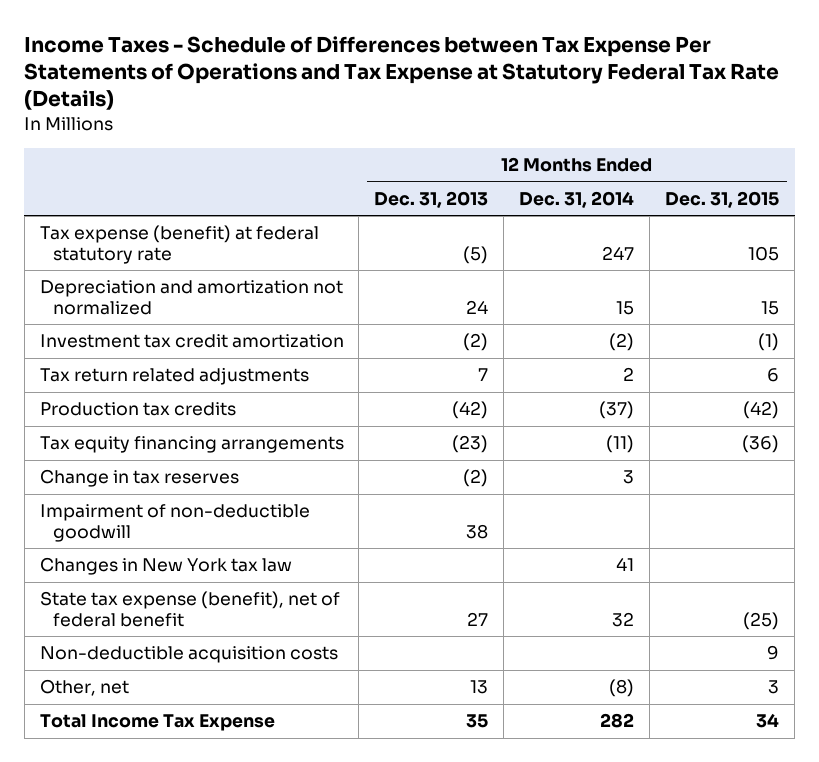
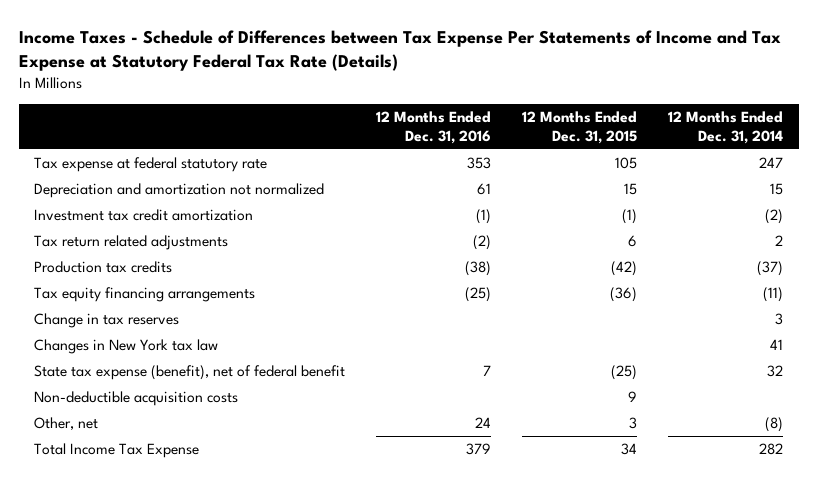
- Income Taxes - Schedule of Differences between Tax Expense Per Statements of Operations and Tax Expense at Statutory Federal Tax Rate (Details)
+ Income Taxes - Schedule of Differences between Tax Expense Per Statements of Income and Tax Expense at Statutory Federal Tax Rate (Details)
- | 12 Months Ended Dec. 31, 2013 | 12 Months Ended Dec. 31, 2014 | 12 Months Ended Dec. 31, 2015
+ | 12 Months Ended Dec. 31, 2016 | 12 Months Ended Dec. 31, 2015 | 12 Months Ended Dec. 31, 2014
- Tax expense (benefit) at federal statutory rate | (5) | 247 | 105
+ Tax expense at federal statutory rate | 353 | 105 | 247
- Impairment of non-deductible goodwill | 38 | |

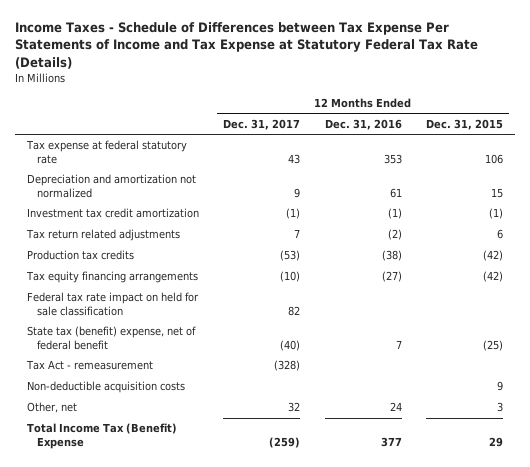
- | 12 Months Ended Dec. 31, 2016 | 12 Months Ended Dec. 31, 2015 | 12 Months Ended Dec. 31, 2014
+ | 12 Months Ended Dec. 31, 2017 | 12 Months Ended Dec. 31, 2016 | 12 Months Ended Dec. 31, 2015
- Tax expense at federal statutory rate | 353 | 105 | 247
+ Tax expense at federal statutory rate | 43 | 353 | 106
- Tax equity financing arrangements | (25) | (36) | (11)
- Change in tax reserves | | | 3
- Changes in New York tax law | | | 41
- State tax expense (benefit), net of federal benefit | 7 | (25) | 32
+ Tax equity financing arrangements | (10) | (27) | (42)
+ Federal tax rate impact on held for sale classification | 82 | |
+ State tax (benefit) expense, net of federal benefit | (40) | 7 | (25)
+ Tax Act - remeasurement | (328) | |
- Total Income Tax Expense | 379 | 34 | 282
+ Total Income Tax (Benefit) Expense | (259) | 377 | 29

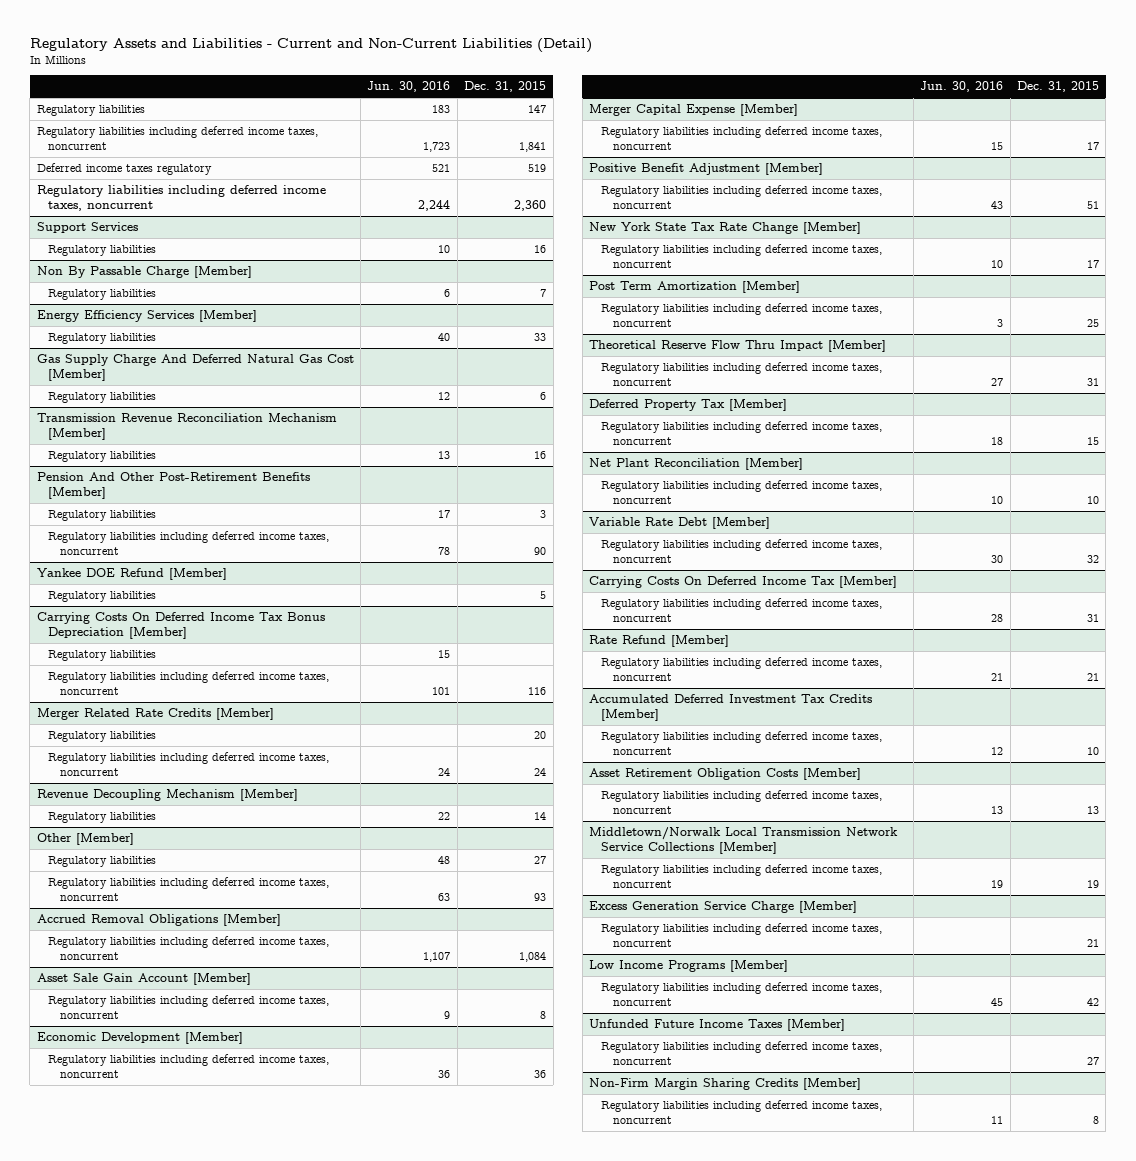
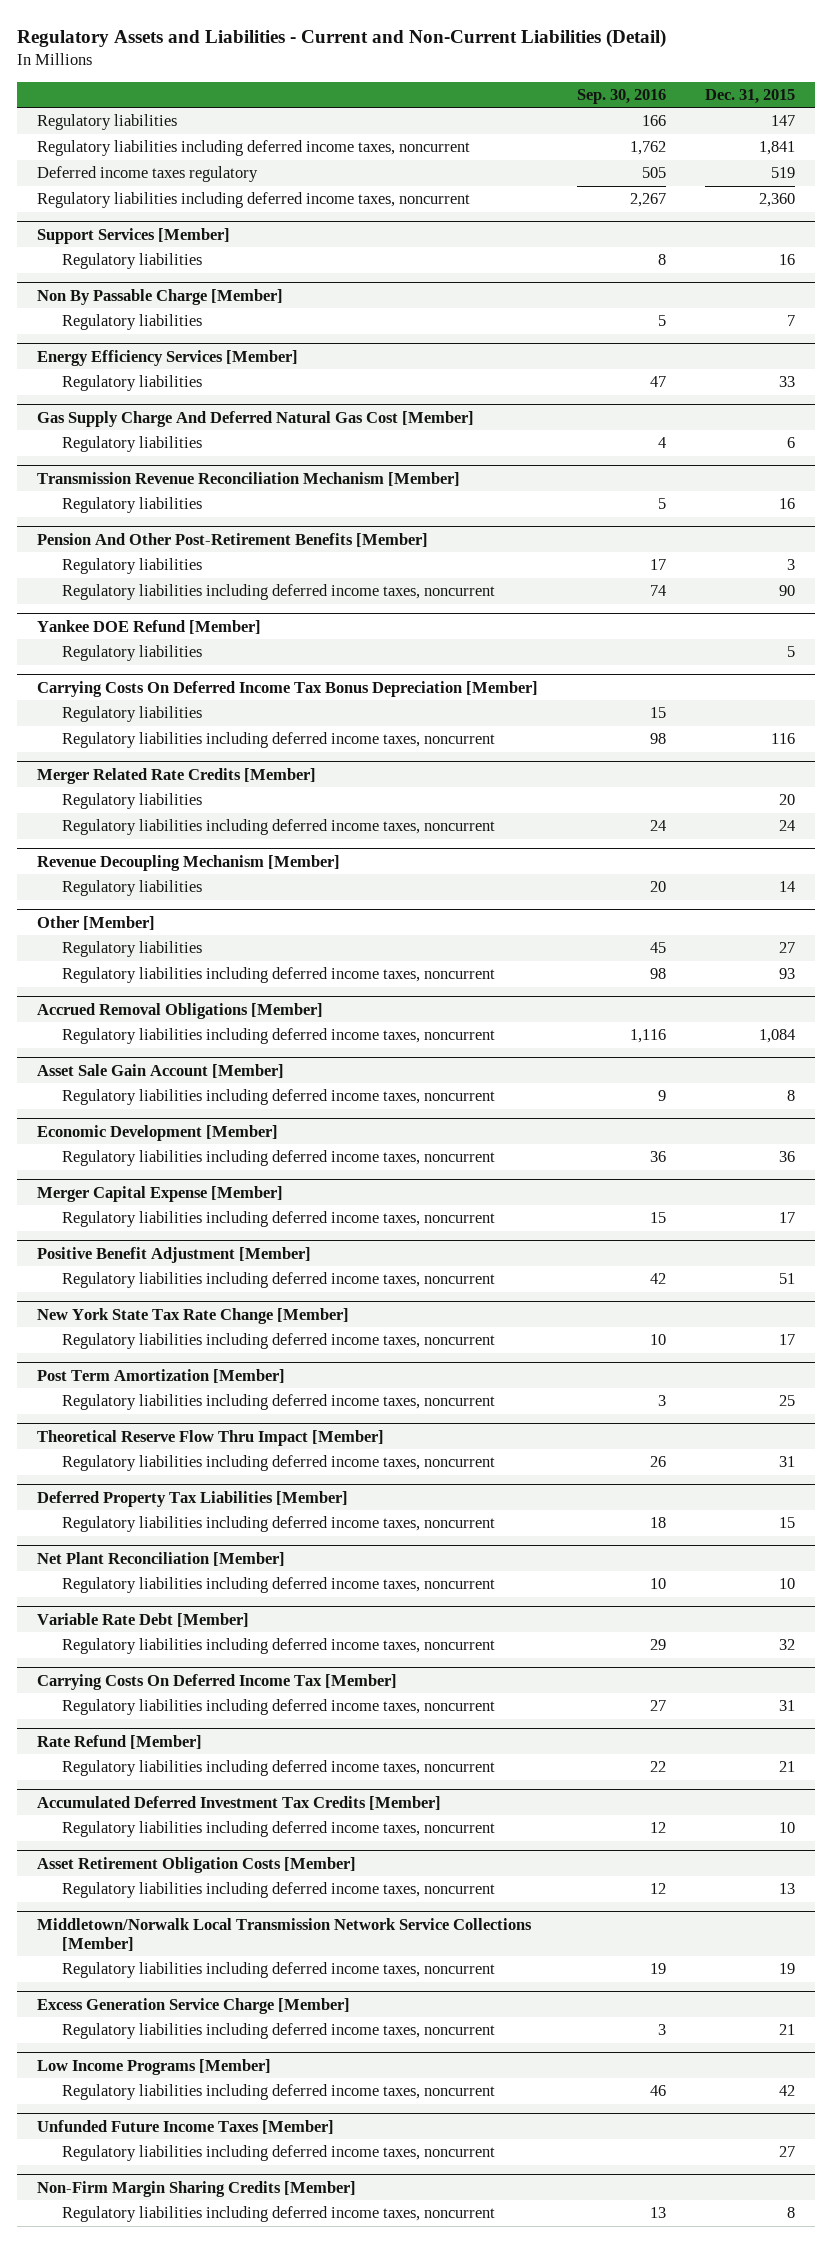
- | Jun. 30, 2016 | Dec. 31, 2015
+ | Sep. 30, 2016 | Dec. 31, 2015
- Support Services
+ Support Services [Member]
- Deferred Property Tax [Member]
+ Deferred Property Tax Liabilities [Member]

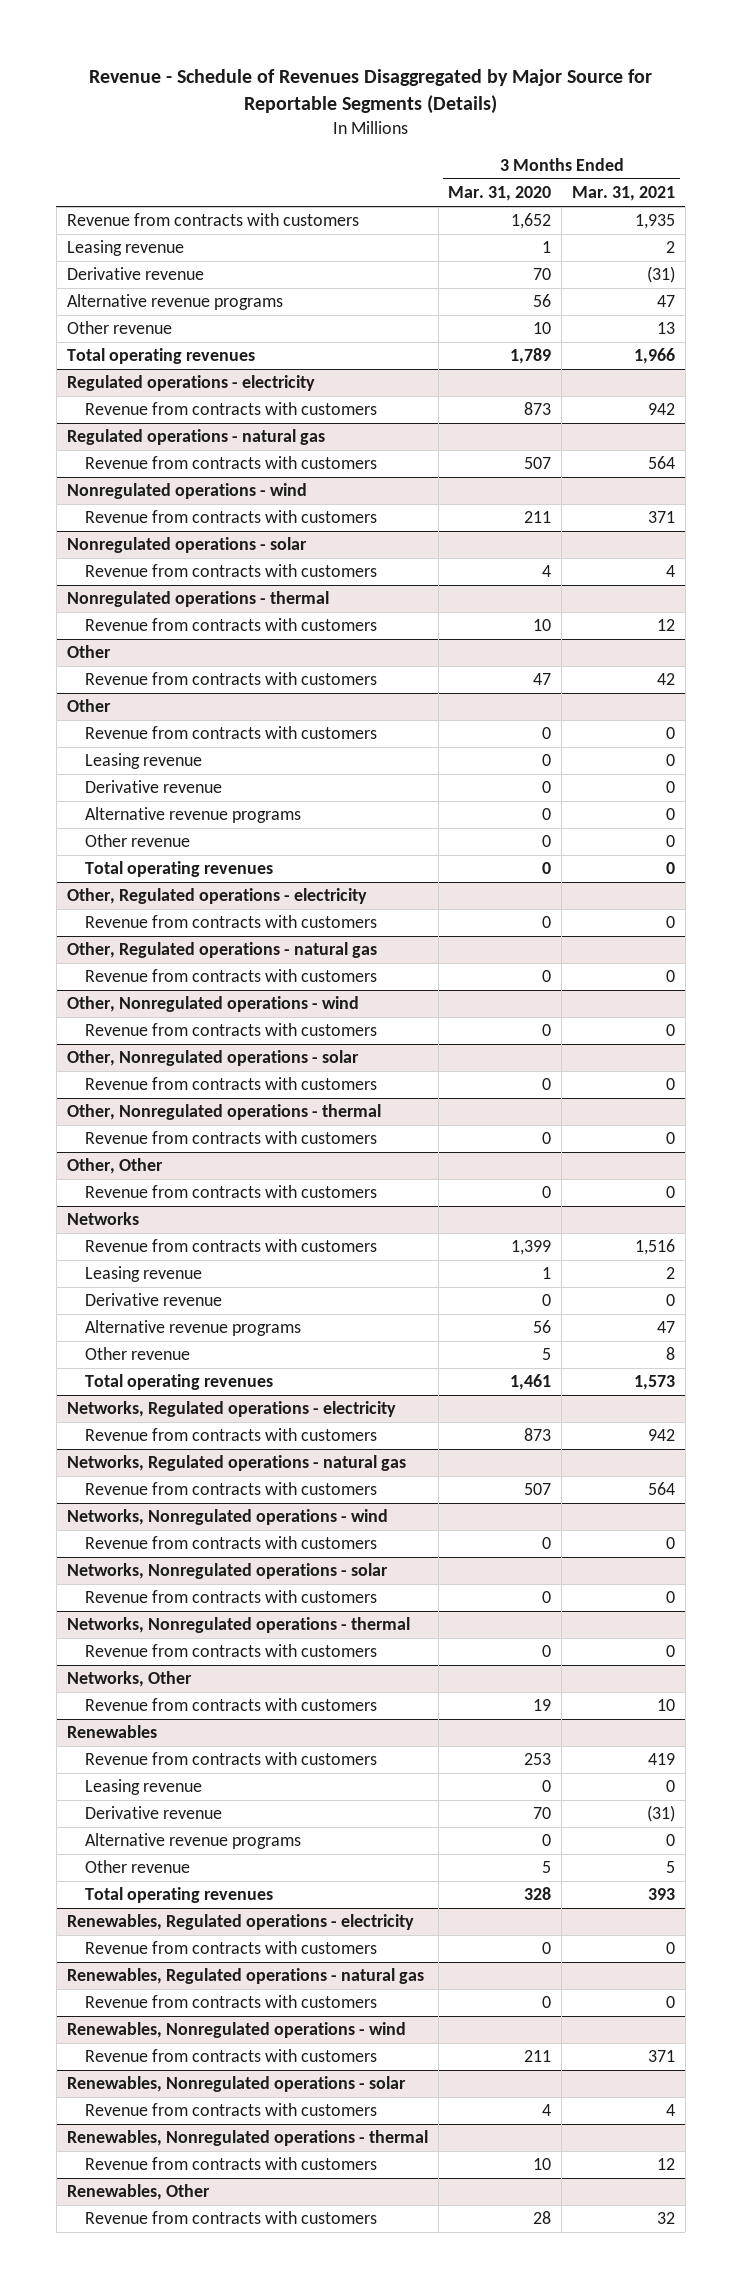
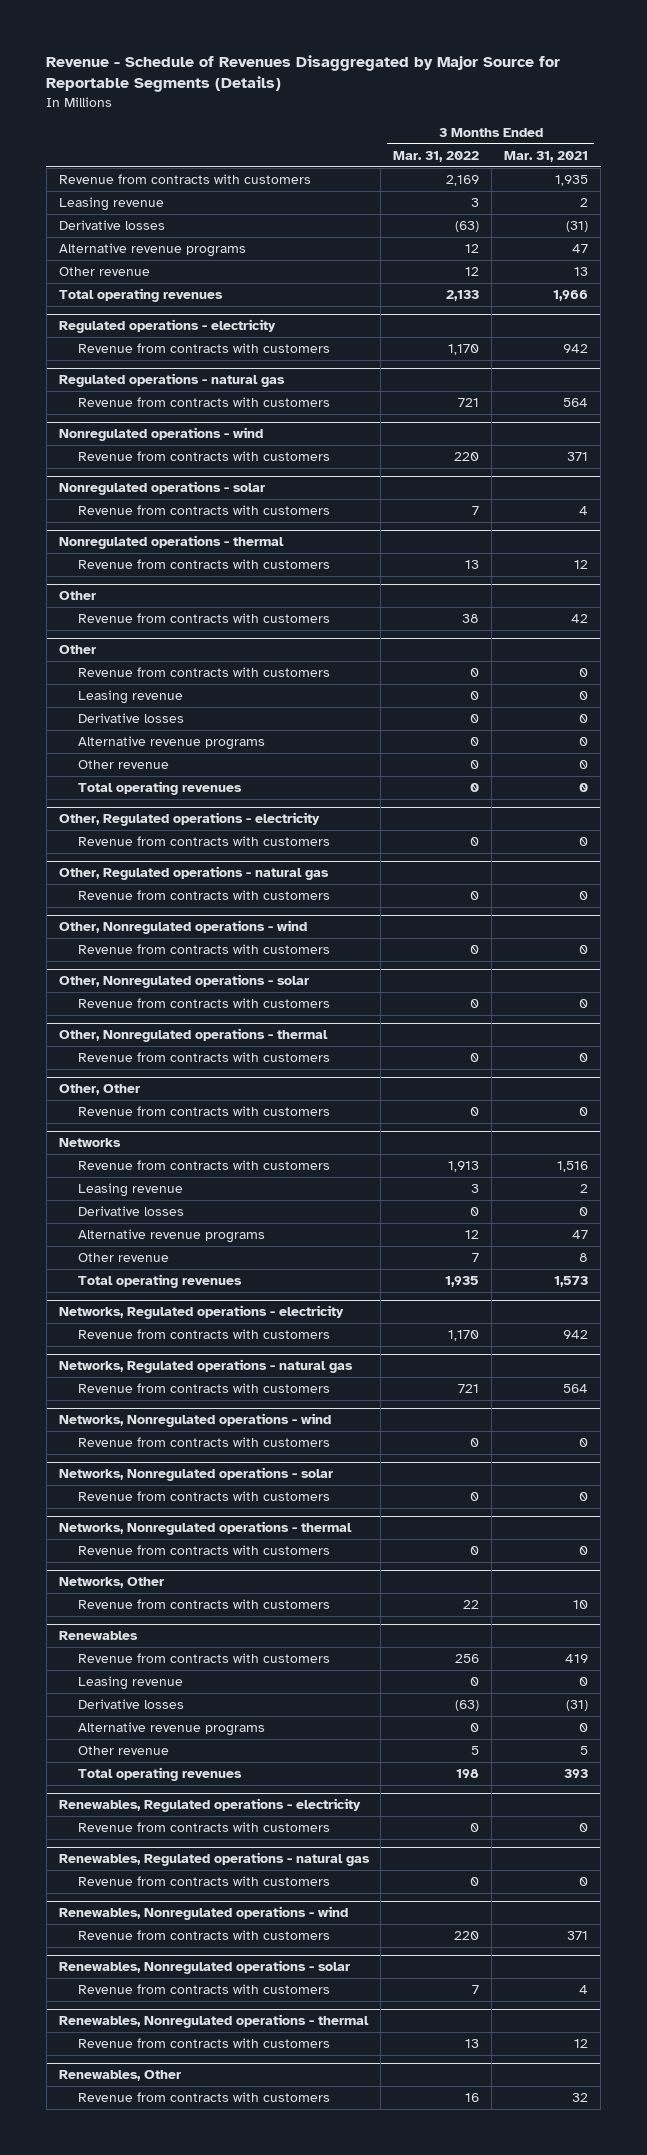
- | 3 Months Ended Mar. 31, 2020 | 3 Months Ended Mar. 31, 2021
+ | 3 Months Ended Mar. 31, 2022 | 3 Months Ended Mar. 31, 2021
- Derivative revenue | 70 | (31)
+ Derivative losses | (63) | (31)
@ Other
- Derivative revenue | 0 | 0
+ Derivative losses | 0 | 0
@ Networks
- Derivative revenue | 0 | 0
+ Derivative losses | 0 | 0
@ Renewables
- Derivative revenue | 70 | (31)
+ Derivative losses | (63) | (31)

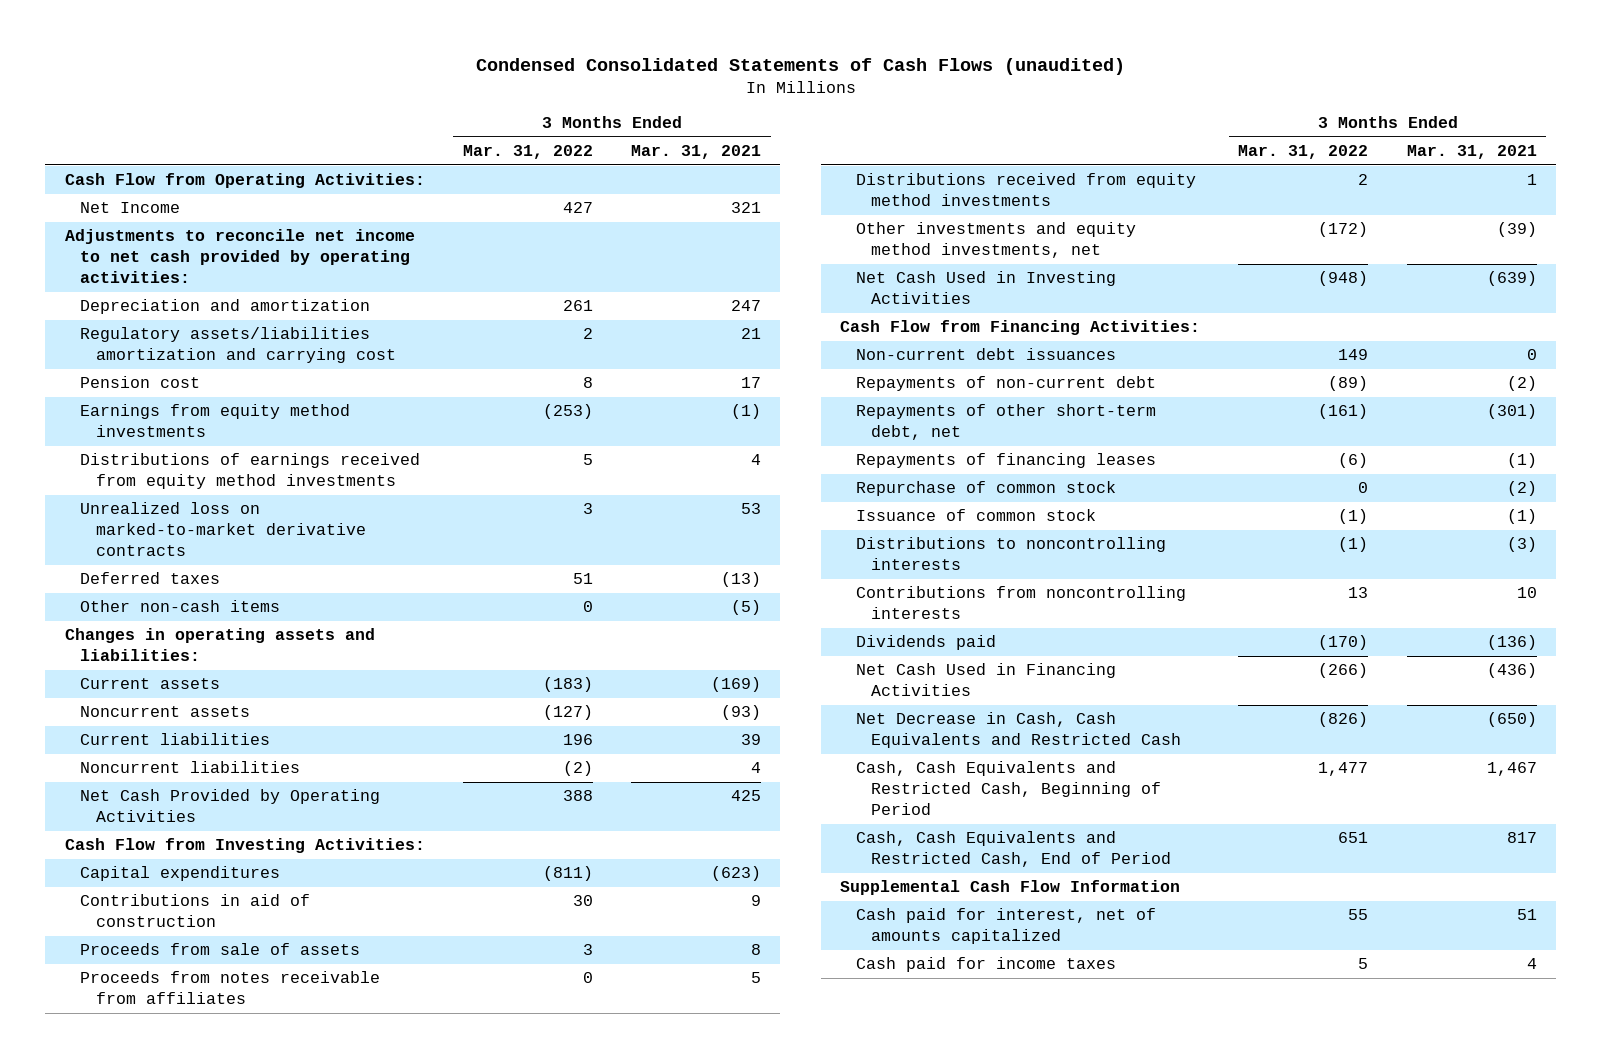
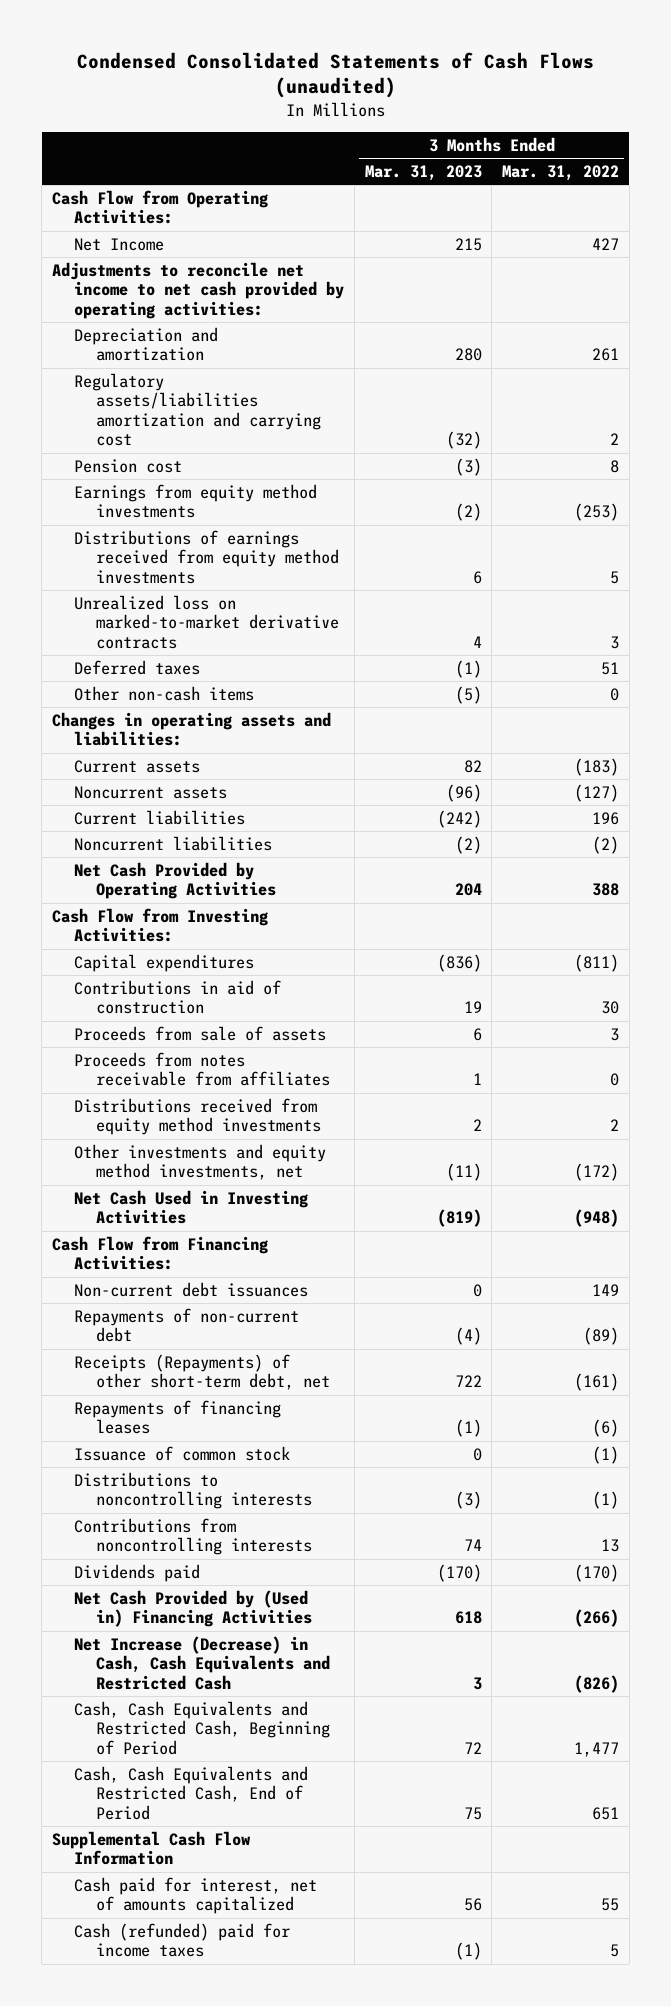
- | 3 Months Ended Mar. 31, 2022 | 3 Months Ended Mar. 31, 2021
+ | 3 Months Ended Mar. 31, 2023 | 3 Months Ended Mar. 31, 2022
- Repayments of other short-term debt, net | (161) | (301)
+ Receipts (Repayments) of other short-term debt, net | 722 | (161)
- Repurchase of common stock | 0 | (2)
- Net Cash Used in Financing Activities | (266) | (436)
- Net Decrease in Cash, Cash Equivalents and Restricted Cash | (826) | (650)
+ Net Cash Provided by (Used in) Financing Activities | 618 | (266)
+ Net Increase (Decrease) in Cash, Cash Equivalents and Restricted Cash | 3 | (826)
- Cash paid for income taxes | 5 | 4
+ Cash (refunded) paid for income taxes | (1) | 5

